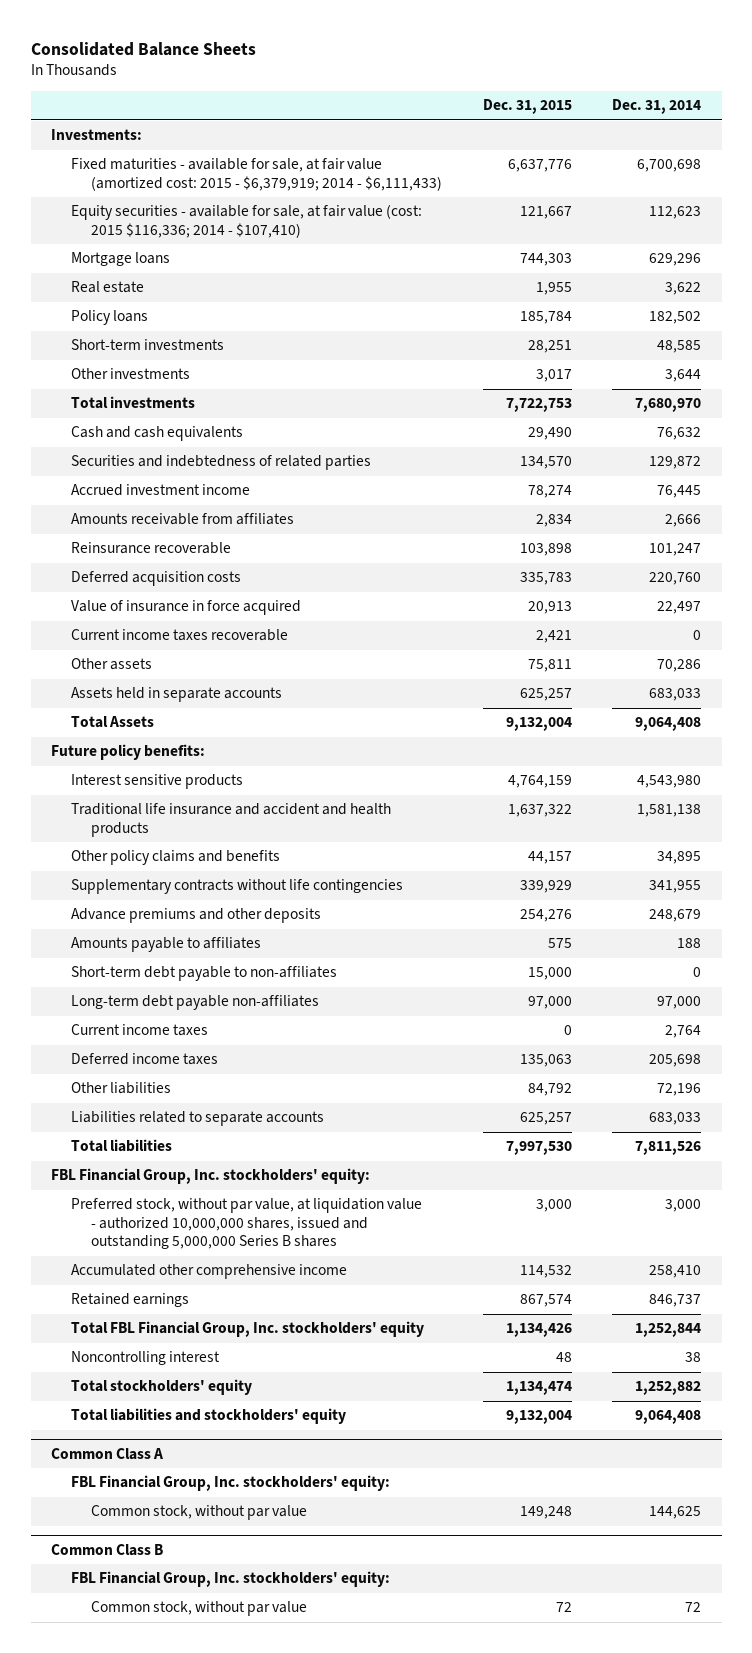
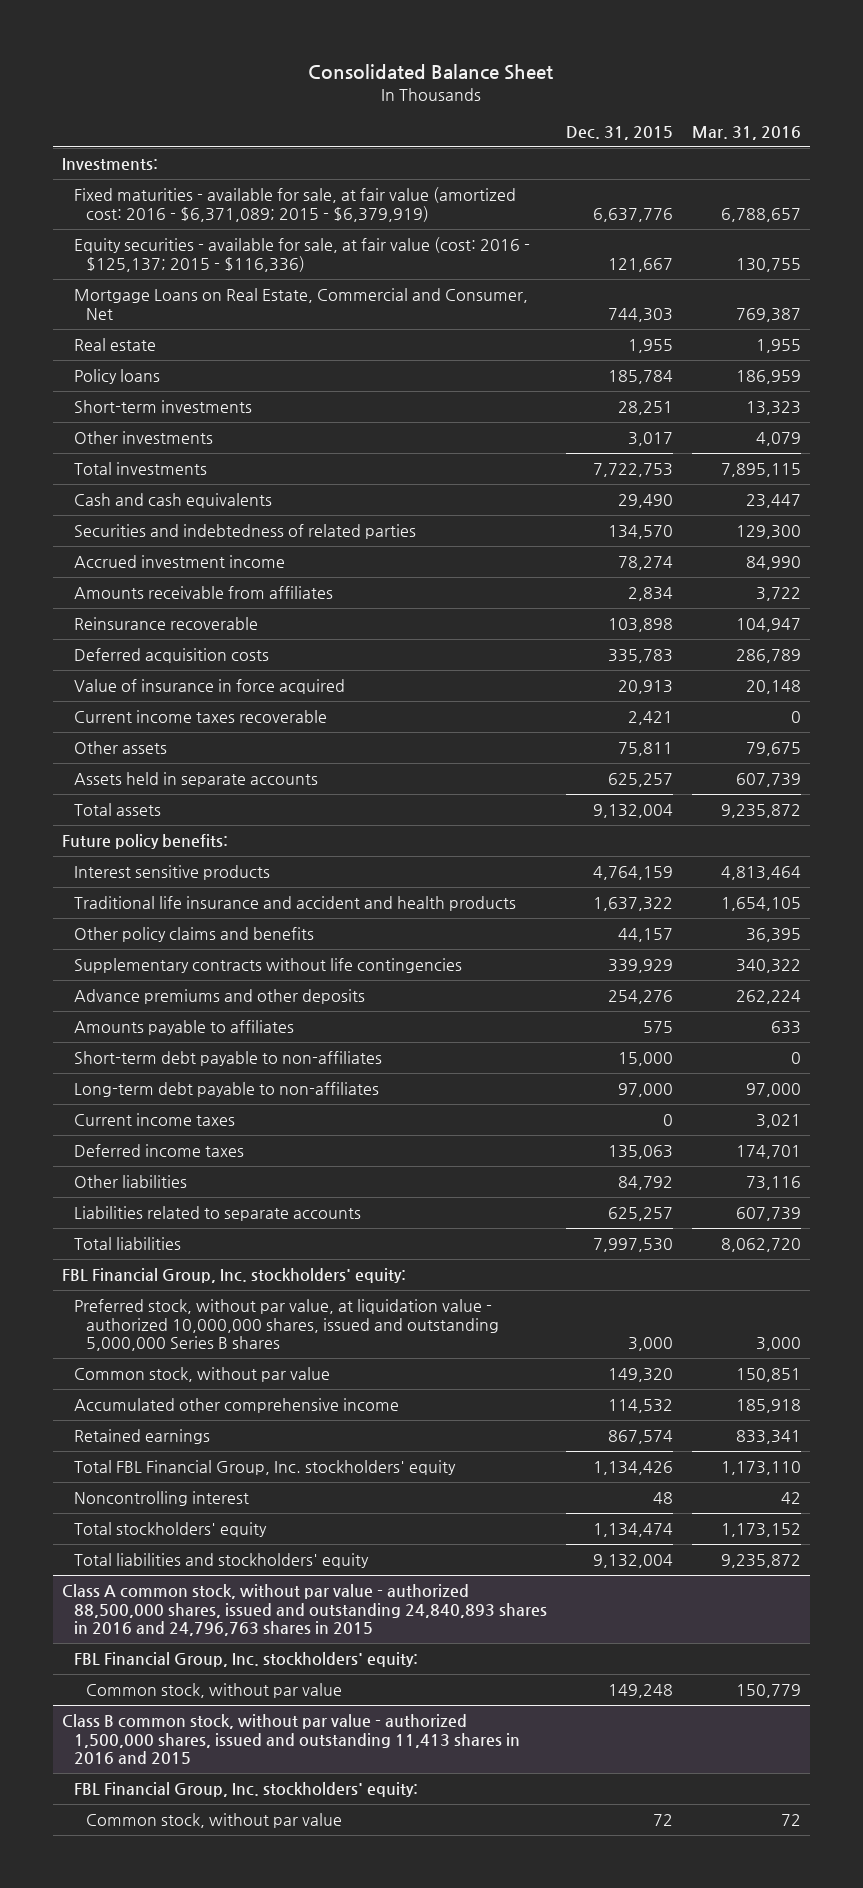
- Consolidated Balance Sheets
+ Consolidated Balance Sheet
- | Dec. 31, 2015 | Dec. 31, 2014
+ | Dec. 31, 2015 | Mar. 31, 2016
- Fixed maturities - available for sale, at fair value (amortized cost: 2015 - $6,379,919; 2014 - $6,111,433) | 6,637,776 | 6,700,698
- Equity securities - available for sale, at fair value (cost: 2015 $116,336; 2014 - $107,410) | 121,667 | 112,623
- Mortgage loans | 744,303 | 629,296
+ Fixed maturities - available for sale, at fair value (amortized cost: 2016 - $6,371,089; 2015 - $6,379,919) | 6,637,776 | 6,788,657
+ Equity securities - available for sale, at fair value (cost: 2016 - $125,137; 2015 - $116,336) | 121,667 | 130,755
+ Mortgage Loans on Real Estate, Commercial and Consumer, Net | 744,303 | 769,387
- Total Assets | 9,132,004 | 9,064,408
+ Total assets | 9,132,004 | 9,235,872
- Long-term debt payable non-affiliates | 97,000 | 97,000
+ Long-term debt payable to non-affiliates | 97,000 | 97,000
+ Common stock, without par value | 149,320 | 150,851
- Common Class A
+ Class A common stock, without par value - authorized 88,500,000 shares, issued and outstanding 24,840,893 shares in 2016 and 24,796,763 shares in 2015
- Common Class B
+ Class B common stock, without par value - authorized 1,500,000 shares, issued and outstanding 11,413 shares in 2016 and 2015

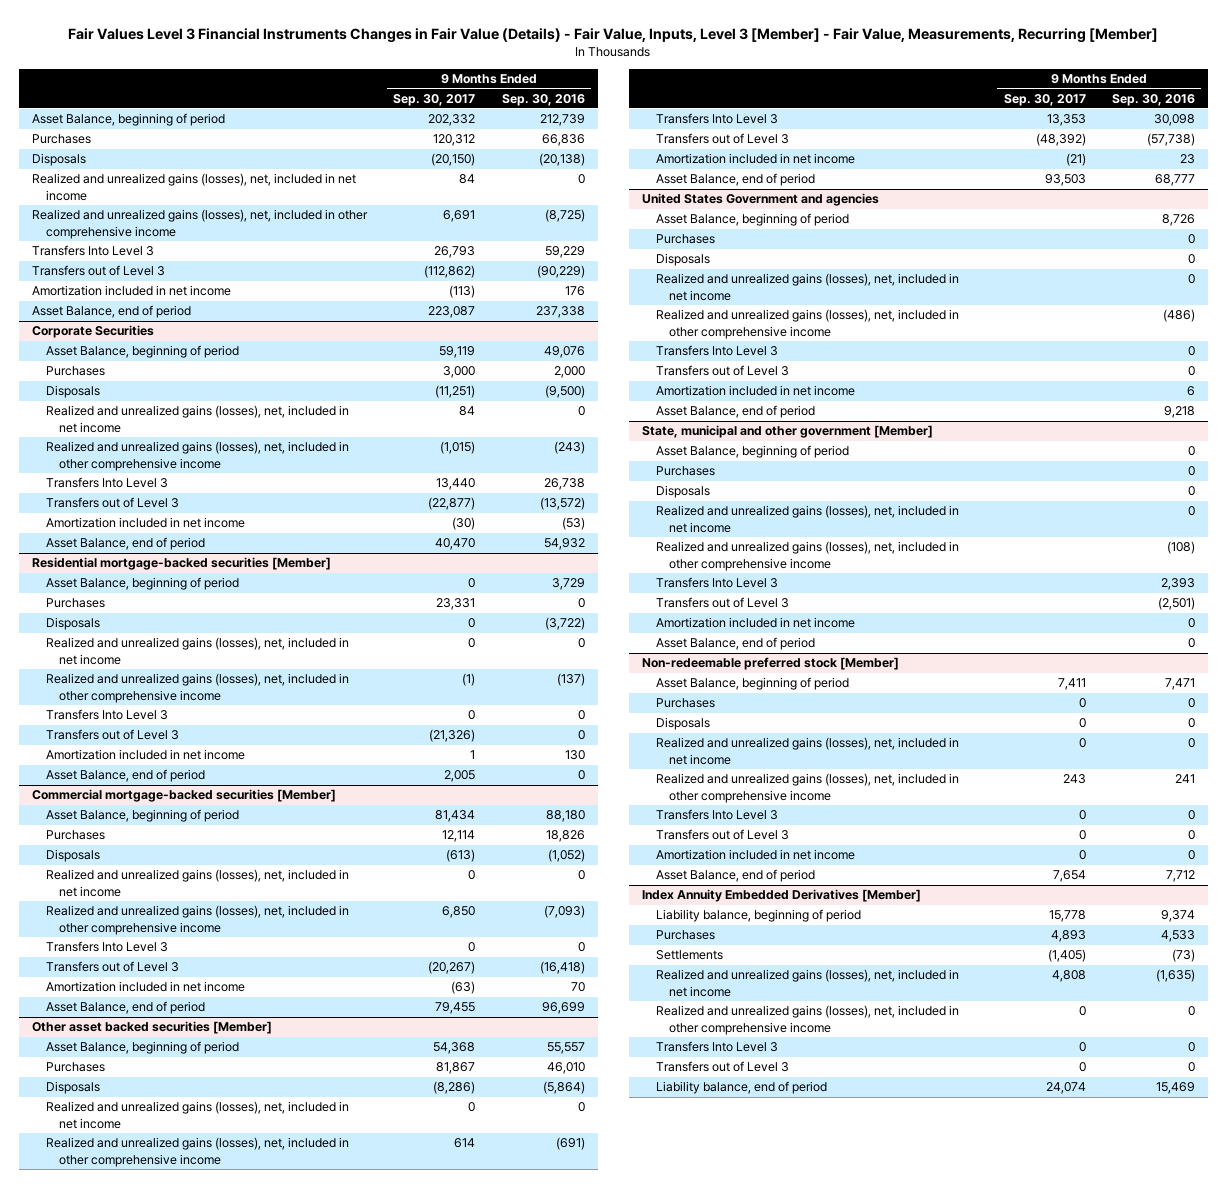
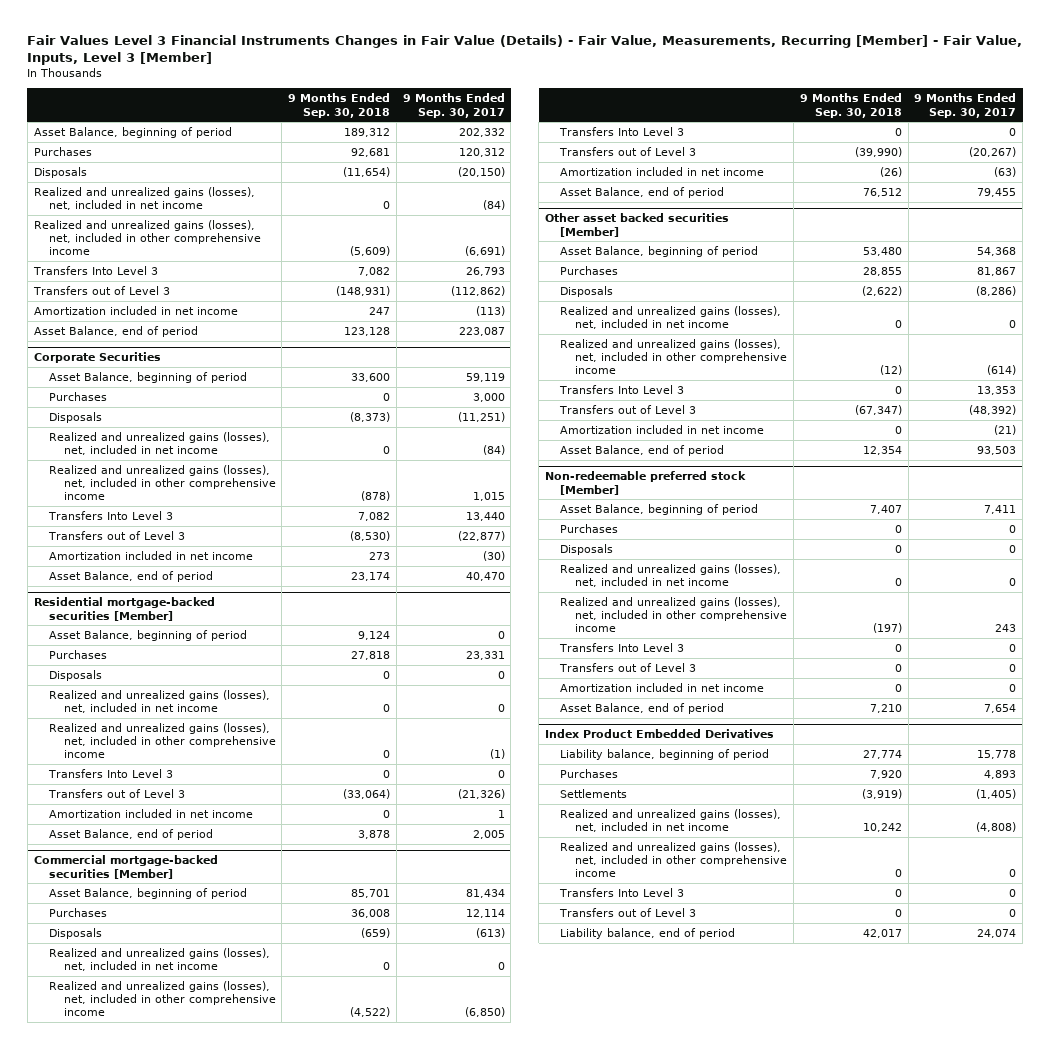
- Fair Values Level 3 Financial Instruments Changes in Fair Value (Details) - Fair Value, Inputs, Level 3 [Member] - Fair Value, Measurements, Recurring [Member]
+ Fair Values Level 3 Financial Instruments Changes in Fair Value (Details) - Fair Value, Measurements, Recurring [Member] - Fair Value, Inputs, Level 3 [Member]
- | 9 Months Ended Sep. 30, 2017 | 9 Months Ended Sep. 30, 2016
+ | 9 Months Ended Sep. 30, 2018 | 9 Months Ended Sep. 30, 2017
- Realized and unrealized gains (losses), net, included in net income | 84 | 0
- Realized and unrealized gains (losses), net, included in other comprehensive income | 6,691 | (8,725)
+ Realized and unrealized gains (losses), net, included in net income | 0 | (84)
+ Realized and unrealized gains (losses), net, included in other comprehensive income | (5,609) | (6,691)
@ Corporate Securities
- Realized and unrealized gains (losses), net, included in net income | 84 | 0
- Realized and unrealized gains (losses), net, included in other comprehensive income | (1,015) | (243)
+ Realized and unrealized gains (losses), net, included in net income | 0 | (84)
+ Realized and unrealized gains (losses), net, included in other comprehensive income | (878) | 1,015
@ Commercial mortgage-backed securities [Member]
- Realized and unrealized gains (losses), net, included in other comprehensive income | 6,850 | (7,093)
+ Realized and unrealized gains (losses), net, included in other comprehensive income | (4,522) | (6,850)
@ Other asset backed securities [Member]
- Realized and unrealized gains (losses), net, included in other comprehensive income | 614 | (691)
+ Realized and unrealized gains (losses), net, included in other comprehensive income | (12) | (614)
- United States Government and agencies
- Asset Balance, beginning of period | | 8,726
- Purchases | | 0
- Disposals | | 0
- Realized and unrealized gains (losses), net, included in net income | | 0
- Realized and unrealized gains (losses), net, included in other comprehensive income | | (486)
- Transfers Into Level 3 | | 0
- Transfers out of Level 3 | | 0
- Amortization included in net income | | 6
- Asset Balance, end of period | | 9,218
- State, municipal and other government [Member]
- Asset Balance, beginning of period | | 0
- Purchases | | 0
- Disposals | | 0
- Realized and unrealized gains (losses), net, included in net income | | 0
- Realized and unrealized gains (losses), net, included in other comprehensive income | | (108)
- Transfers Into Level 3 | | 2,393
- Transfers out of Level 3 | | (2,501)
- Amortization included in net income | | 0
- Asset Balance, end of period | | 0
- Index Annuity Embedded Derivatives [Member]
+ Index Product Embedded Derivatives
- Realized and unrealized gains (losses), net, included in net income | 4,808 | (1,635)
+ Realized and unrealized gains (losses), net, included in net income | 10,242 | (4,808)

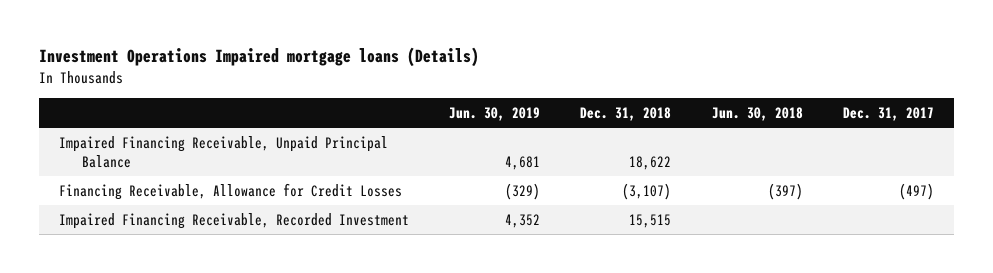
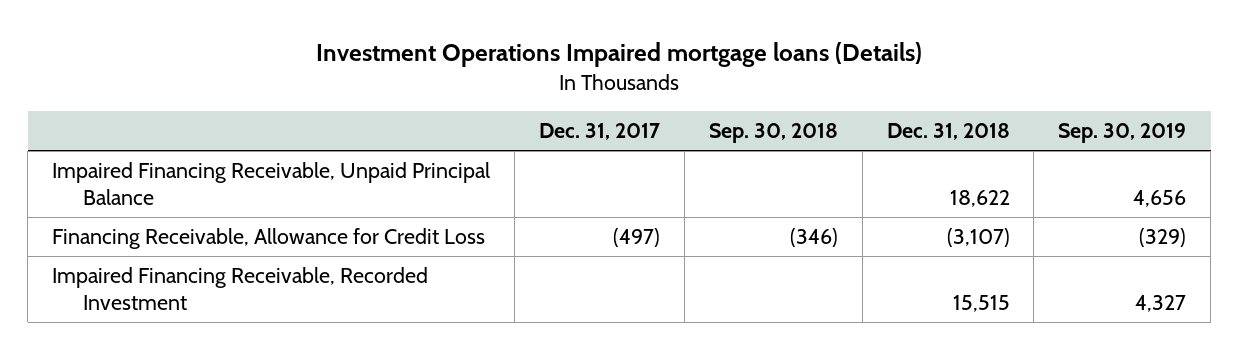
- | Jun. 30, 2019 | Dec. 31, 2018 | Jun. 30, 2018 | Dec. 31, 2017
+ | Dec. 31, 2017 | Sep. 30, 2018 | Dec. 31, 2018 | Sep. 30, 2019
- Financing Receivable, Allowance for Credit Losses | (329) | (3,107) | (397) | (497)
+ Financing Receivable, Allowance for Credit Loss | (497) | (346) | (3,107) | (329)

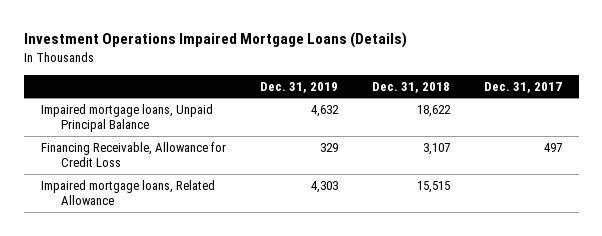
- Investment Operations Impaired mortgage loans (Details)
+ Investment Operations Impaired Mortgage Loans (Details)
- | Dec. 31, 2017 | Sep. 30, 2018 | Dec. 31, 2018 | Sep. 30, 2019
+ | Dec. 31, 2019 | Dec. 31, 2018 | Dec. 31, 2017
- Impaired Financing Receivable, Unpaid Principal Balance | | | 18,622 | 4,656
- Financing Receivable, Allowance for Credit Loss | (497) | (346) | (3,107) | (329)
- Impaired Financing Receivable, Recorded Investment | | | 15,515 | 4,327
+ Impaired mortgage loans, Unpaid Principal Balance | 4,632 | 18,622 |
+ Financing Receivable, Allowance for Credit Loss | 329 | 3,107 | 497
+ Impaired mortgage loans, Related Allowance | 4,303 | 15,515 |

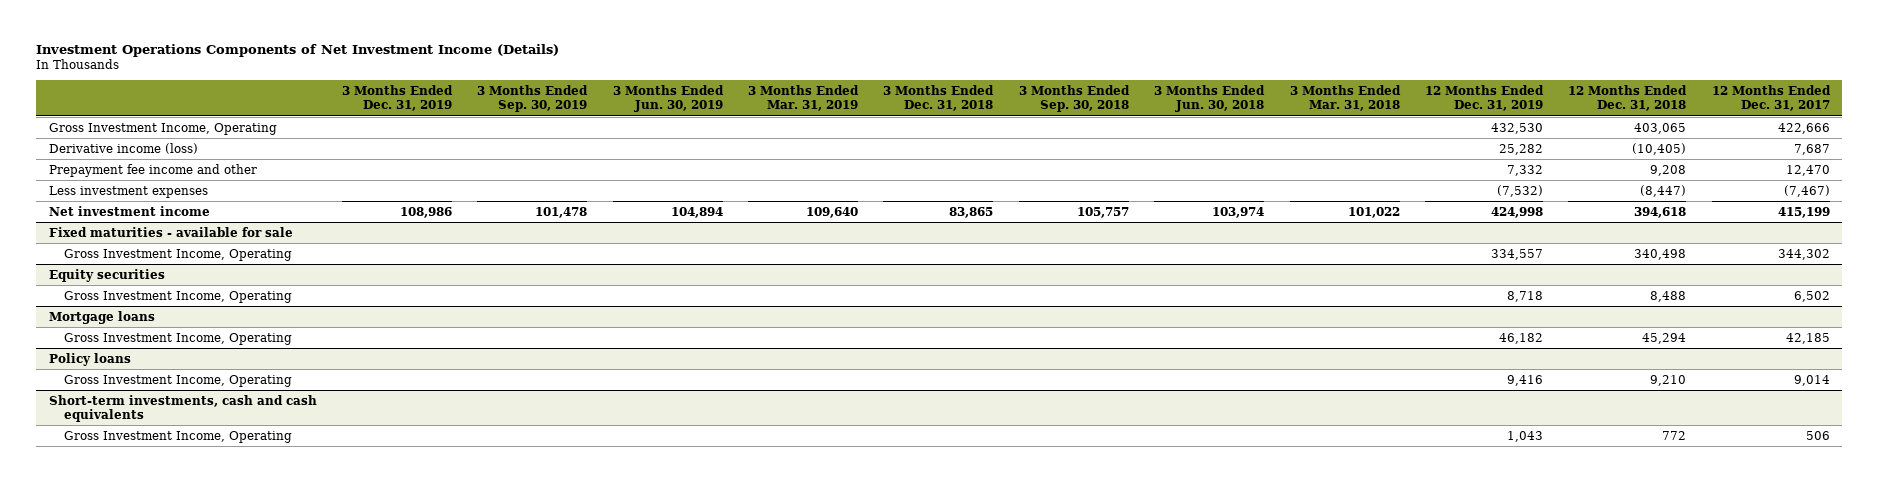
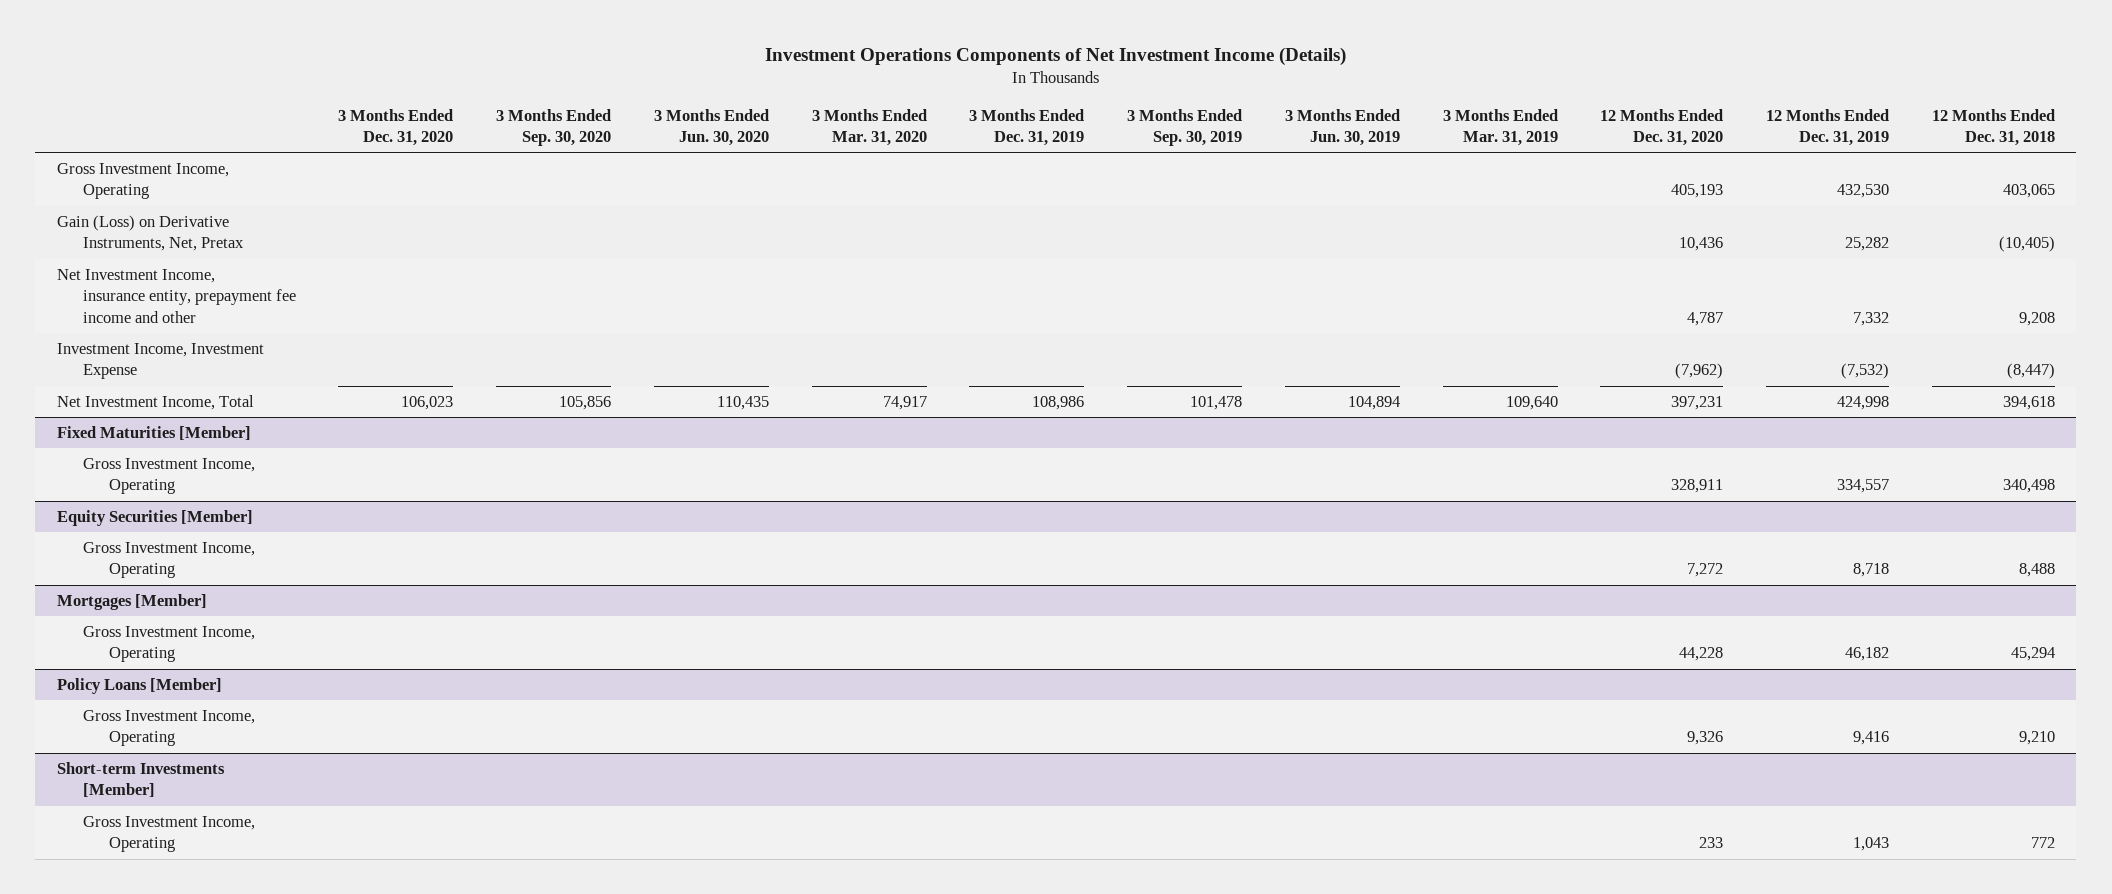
- | 3 Months Ended Dec. 31, 2019 | 3 Months Ended Sep. 30, 2019 | 3 Months Ended Jun. 30, 2019 | 3 Months Ended Mar. 31, 2019 | 3 Months Ended Dec. 31, 2018 | 3 Months Ended Sep. 30, 2018 | 3 Months Ended Jun. 30, 2018 | 3 Months Ended Mar. 31, 2018 | 12 Months Ended Dec. 31, 2019 | 12 Months Ended Dec. 31, 2018 | 12 Months Ended Dec. 31, 2017
+ | 3 Months Ended Dec. 31, 2020 | 3 Months Ended Sep. 30, 2020 | 3 Months Ended Jun. 30, 2020 | 3 Months Ended Mar. 31, 2020 | 3 Months Ended Dec. 31, 2019 | 3 Months Ended Sep. 30, 2019 | 3 Months Ended Jun. 30, 2019 | 3 Months Ended Mar. 31, 2019 | 12 Months Ended Dec. 31, 2020 | 12 Months Ended Dec. 31, 2019 | 12 Months Ended Dec. 31, 2018
- Derivative income (loss) | | | | | | | | | 25,282 | (10,405) | 7,687
- Prepayment fee income and other | | | | | | | | | 7,332 | 9,208 | 12,470
- Less investment expenses | | | | | | | | | (7,532) | (8,447) | (7,467)
- Net investment income | 108,986 | 101,478 | 104,894 | 109,640 | 83,865 | 105,757 | 103,974 | 101,022 | 424,998 | 394,618 | 415,199
- Fixed maturities - available for sale
+ Gain (Loss) on Derivative Instruments, Net, Pretax | | | | | | | | | 10,436 | 25,282 | (10,405)
+ Net Investment Income, insurance entity, prepayment fee income and other | | | | | | | | | 4,787 | 7,332 | 9,208
+ Investment Income, Investment Expense | | | | | | | | | (7,962) | (7,532) | (8,447)
+ Net Investment Income, Total | 106,023 | 105,856 | 110,435 | 74,917 | 108,986 | 101,478 | 104,894 | 109,640 | 397,231 | 424,998 | 394,618
+ Fixed Maturities [Member]
- Equity securities
+ Equity Securities [Member]
- Mortgage loans
+ Mortgages [Member]
- Policy loans
+ Policy Loans [Member]
- Short-term investments, cash and cash equivalents
+ Short-term Investments [Member]

